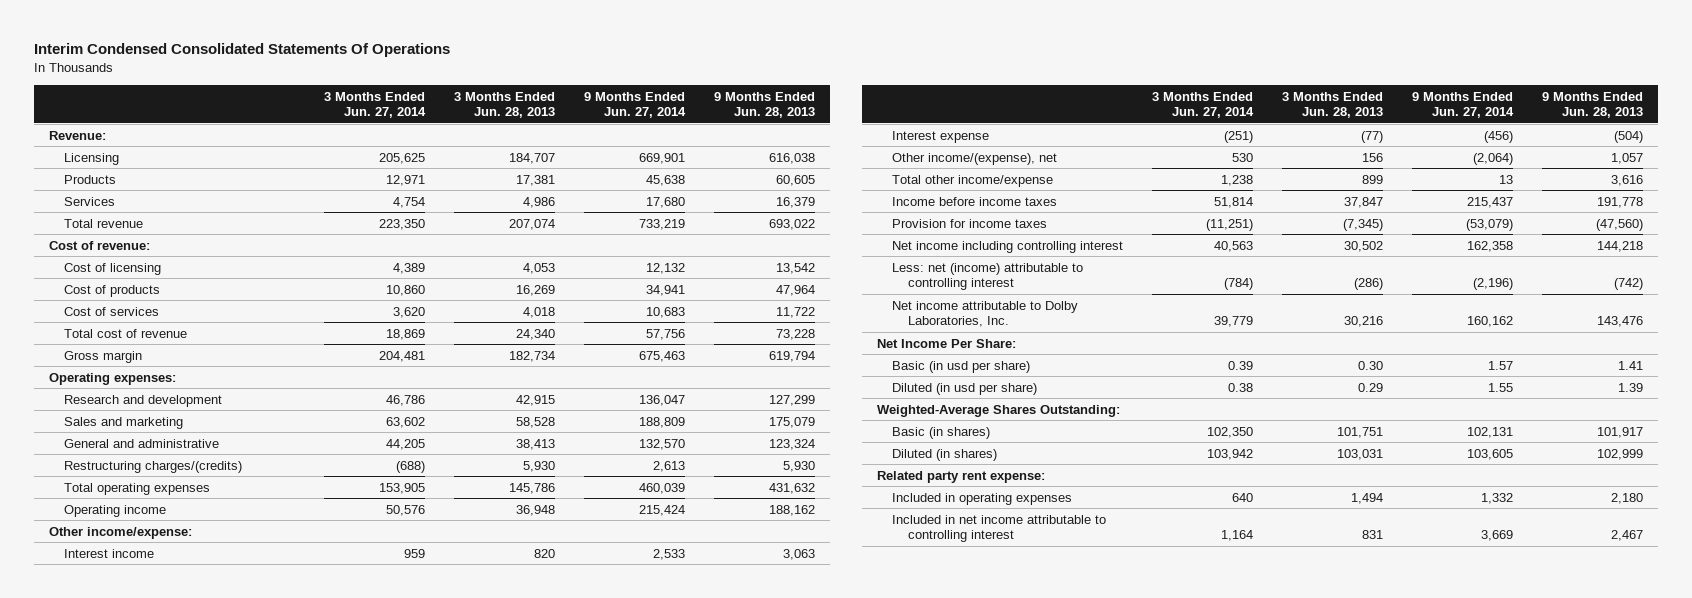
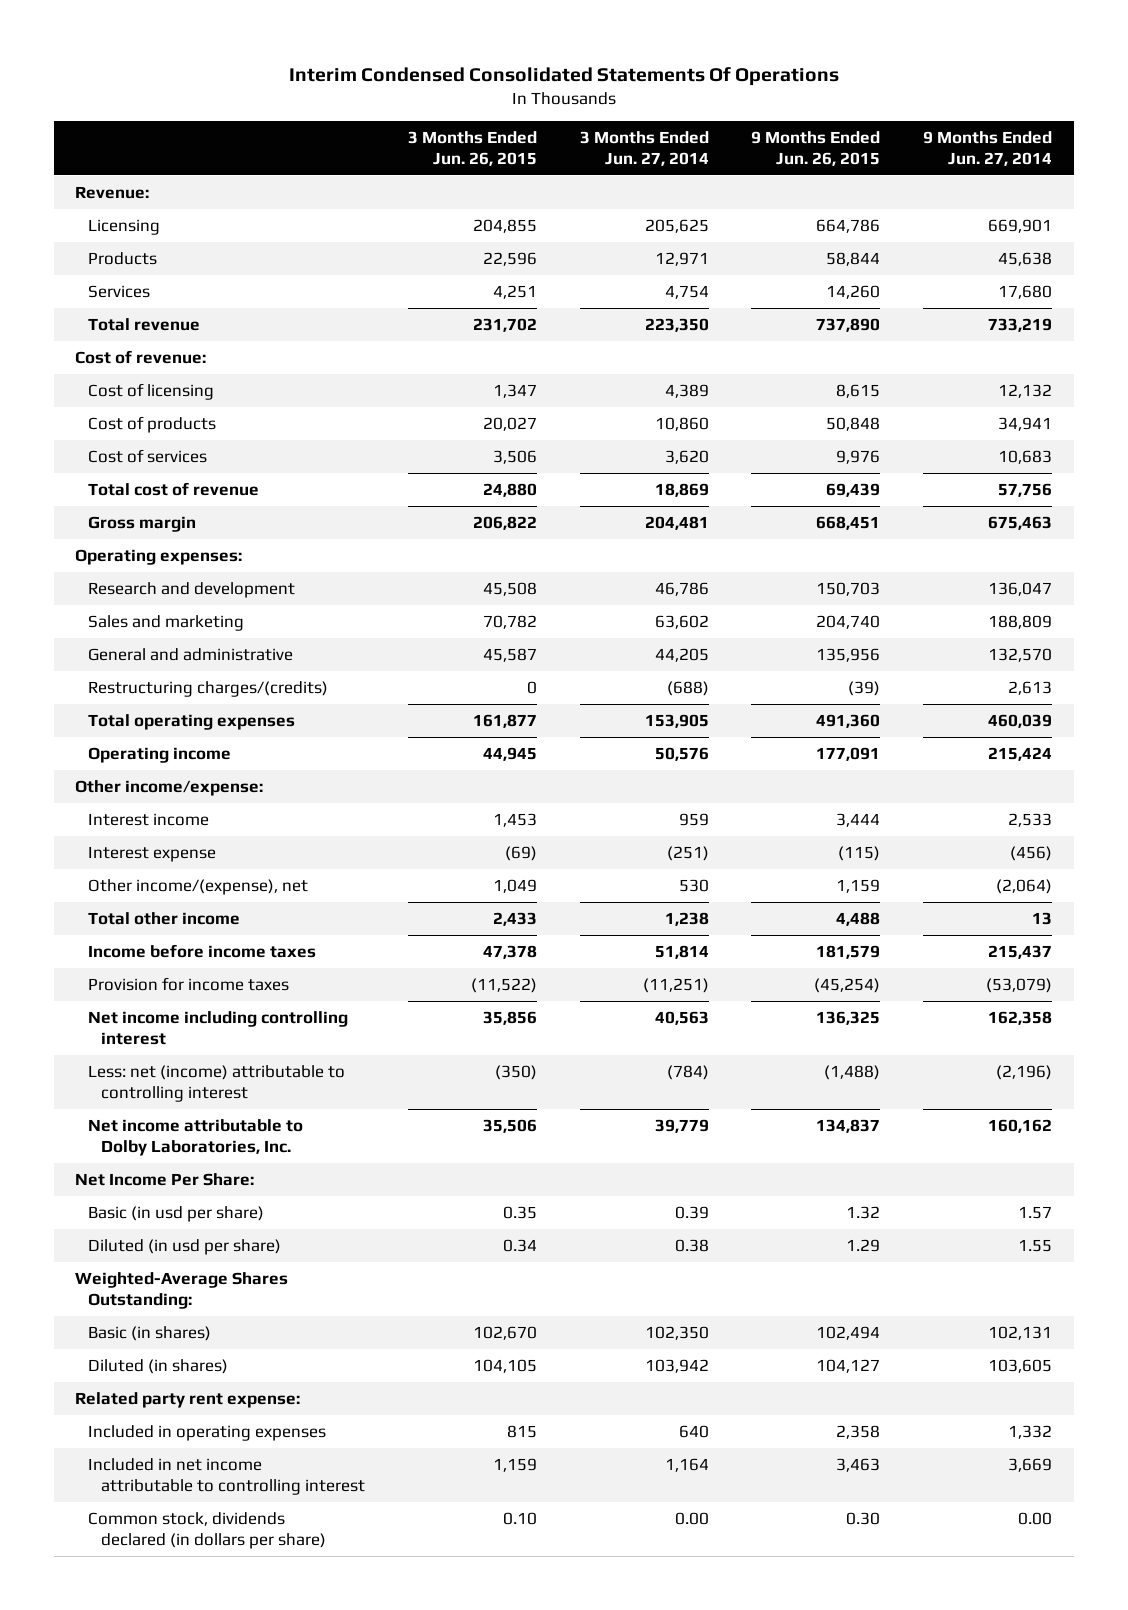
- | 3 Months Ended Jun. 27, 2014 | 3 Months Ended Jun. 28, 2013 | 9 Months Ended Jun. 27, 2014 | 9 Months Ended Jun. 28, 2013
+ | 3 Months Ended Jun. 26, 2015 | 3 Months Ended Jun. 27, 2014 | 9 Months Ended Jun. 26, 2015 | 9 Months Ended Jun. 27, 2014
- Total other income/expense | 1,238 | 899 | 13 | 3,616
+ Total other income | 2,433 | 1,238 | 4,488 | 13
+ Common stock, dividends declared (in dollars per share) | 0.10 | 0.00 | 0.30 | 0.00

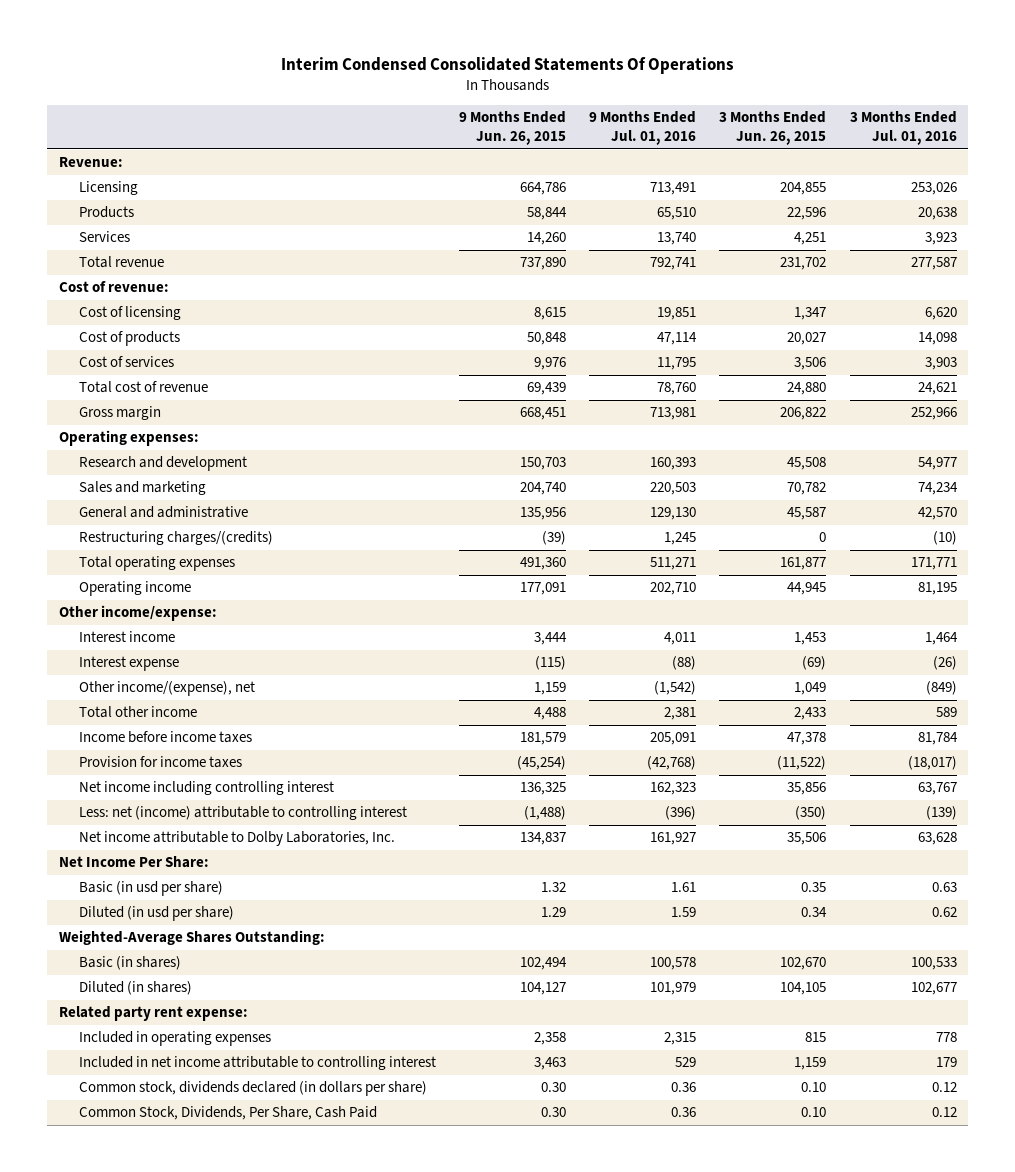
- | 3 Months Ended Jun. 26, 2015 | 3 Months Ended Jun. 27, 2014 | 9 Months Ended Jun. 26, 2015 | 9 Months Ended Jun. 27, 2014
+ | 9 Months Ended Jun. 26, 2015 | 9 Months Ended Jul. 01, 2016 | 3 Months Ended Jun. 26, 2015 | 3 Months Ended Jul. 01, 2016
+ Common Stock, Dividends, Per Share, Cash Paid | 0.30 | 0.36 | 0.10 | 0.12

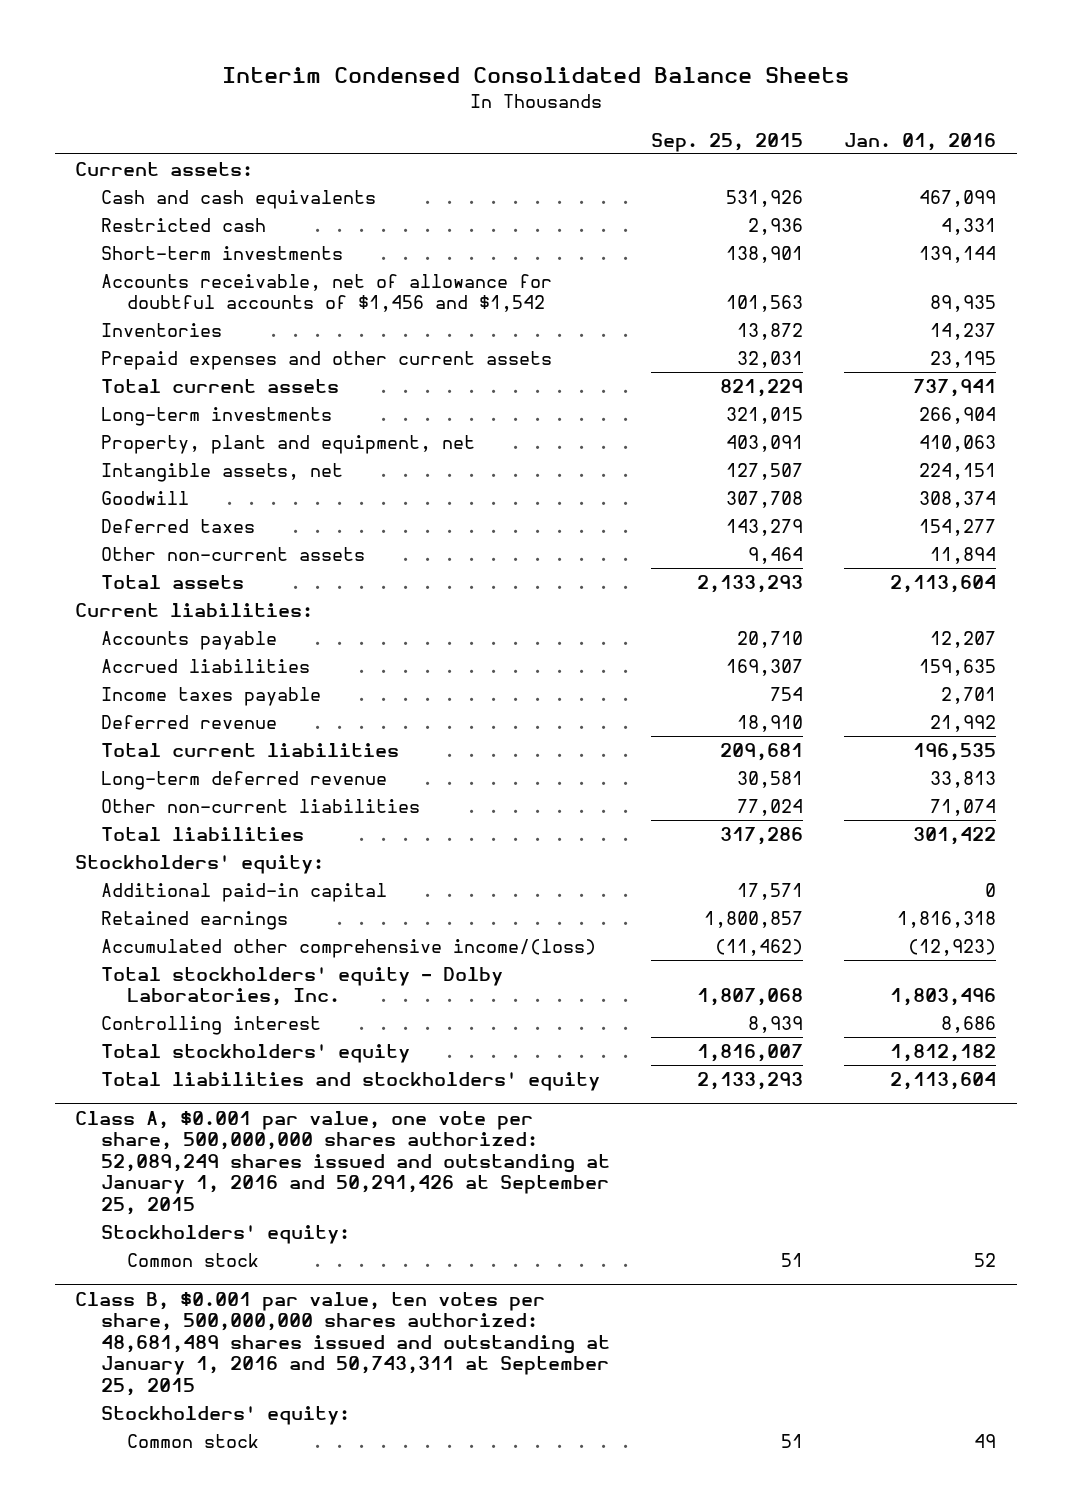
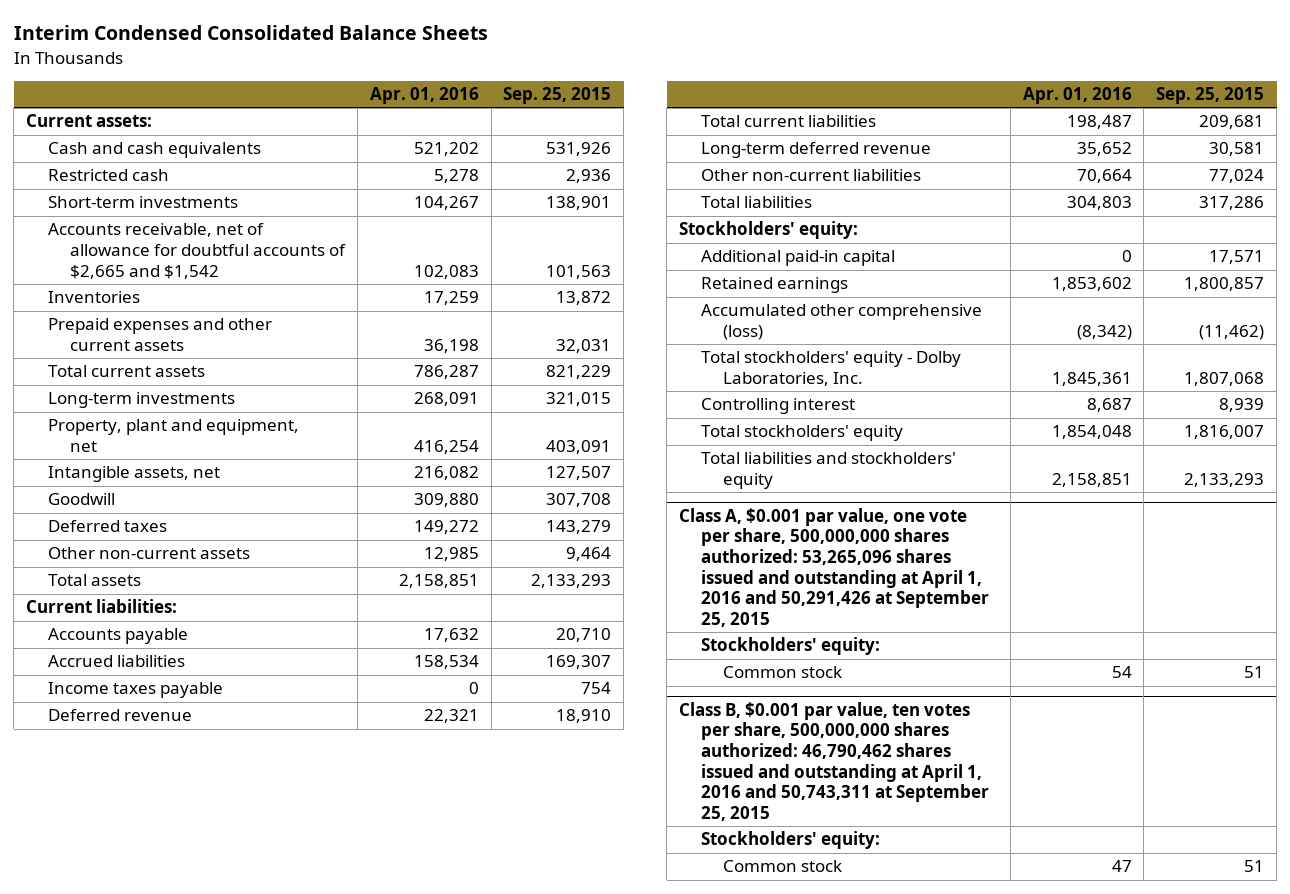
- | Sep. 25, 2015 | Jan. 01, 2016
+ | Apr. 01, 2016 | Sep. 25, 2015
- Accounts receivable, net of allowance for doubtful accounts of $1,456 and $1,542 | 101,563 | 89,935
+ Accounts receivable, net of allowance for doubtful accounts of $2,665 and $1,542 | 102,083 | 101,563
- Accumulated other comprehensive income/(loss) | (11,462) | (12,923)
+ Accumulated other comprehensive (loss) | (8,342) | (11,462)
- Class A, $0.001 par value, one vote per share, 500,000,000 shares authorized: 52,089,249 shares issued and outstanding at January 1, 2016 and 50,291,426 at September 25, 2015
+ Class A, $0.001 par value, one vote per share, 500,000,000 shares authorized: 53,265,096 shares issued and outstanding at April 1, 2016 and 50,291,426 at September 25, 2015
- Class B, $0.001 par value, ten votes per share, 500,000,000 shares authorized: 48,681,489 shares issued and outstanding at January 1, 2016 and 50,743,311 at September 25, 2015
+ Class B, $0.001 par value, ten votes per share, 500,000,000 shares authorized: 46,790,462 shares issued and outstanding at April 1, 2016 and 50,743,311 at September 25, 2015

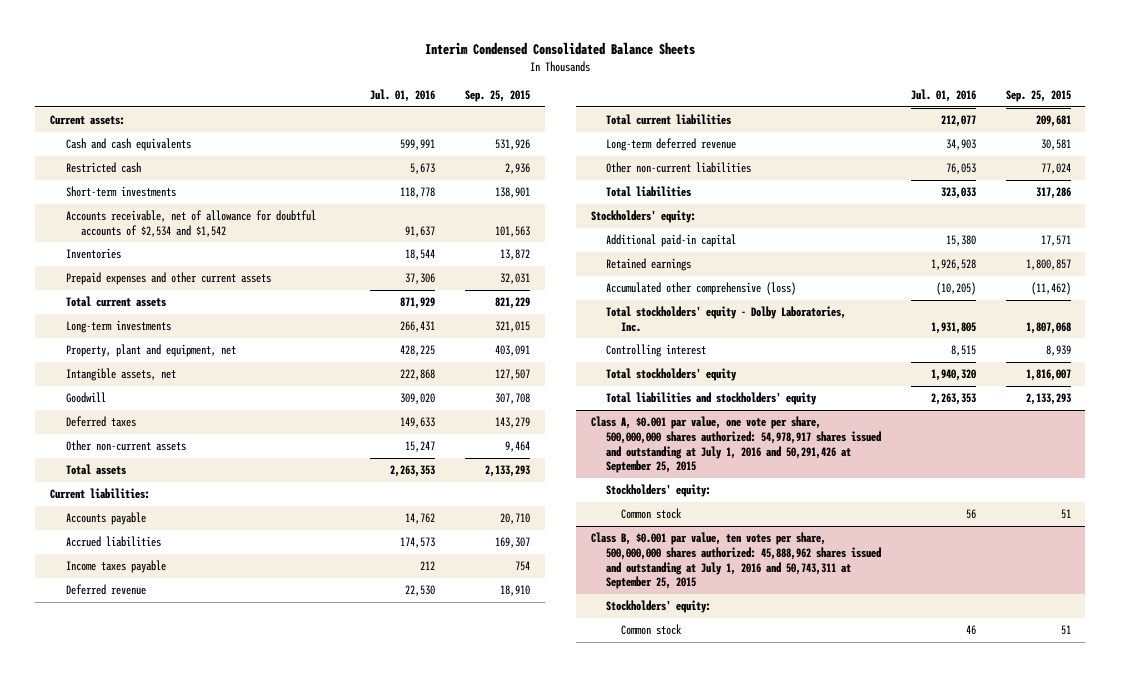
- | Apr. 01, 2016 | Sep. 25, 2015
+ | Jul. 01, 2016 | Sep. 25, 2015
- Accounts receivable, net of allowance for doubtful accounts of $2,665 and $1,542 | 102,083 | 101,563
+ Accounts receivable, net of allowance for doubtful accounts of $2,534 and $1,542 | 91,637 | 101,563
- Class A, $0.001 par value, one vote per share, 500,000,000 shares authorized: 53,265,096 shares issued and outstanding at April 1, 2016 and 50,291,426 at September 25, 2015
+ Class A, $0.001 par value, one vote per share, 500,000,000 shares authorized: 54,978,917 shares issued and outstanding at July 1, 2016 and 50,291,426 at September 25, 2015
- Class B, $0.001 par value, ten votes per share, 500,000,000 shares authorized: 46,790,462 shares issued and outstanding at April 1, 2016 and 50,743,311 at September 25, 2015
+ Class B, $0.001 par value, ten votes per share, 500,000,000 shares authorized: 45,888,962 shares issued and outstanding at July 1, 2016 and 50,743,311 at September 25, 2015

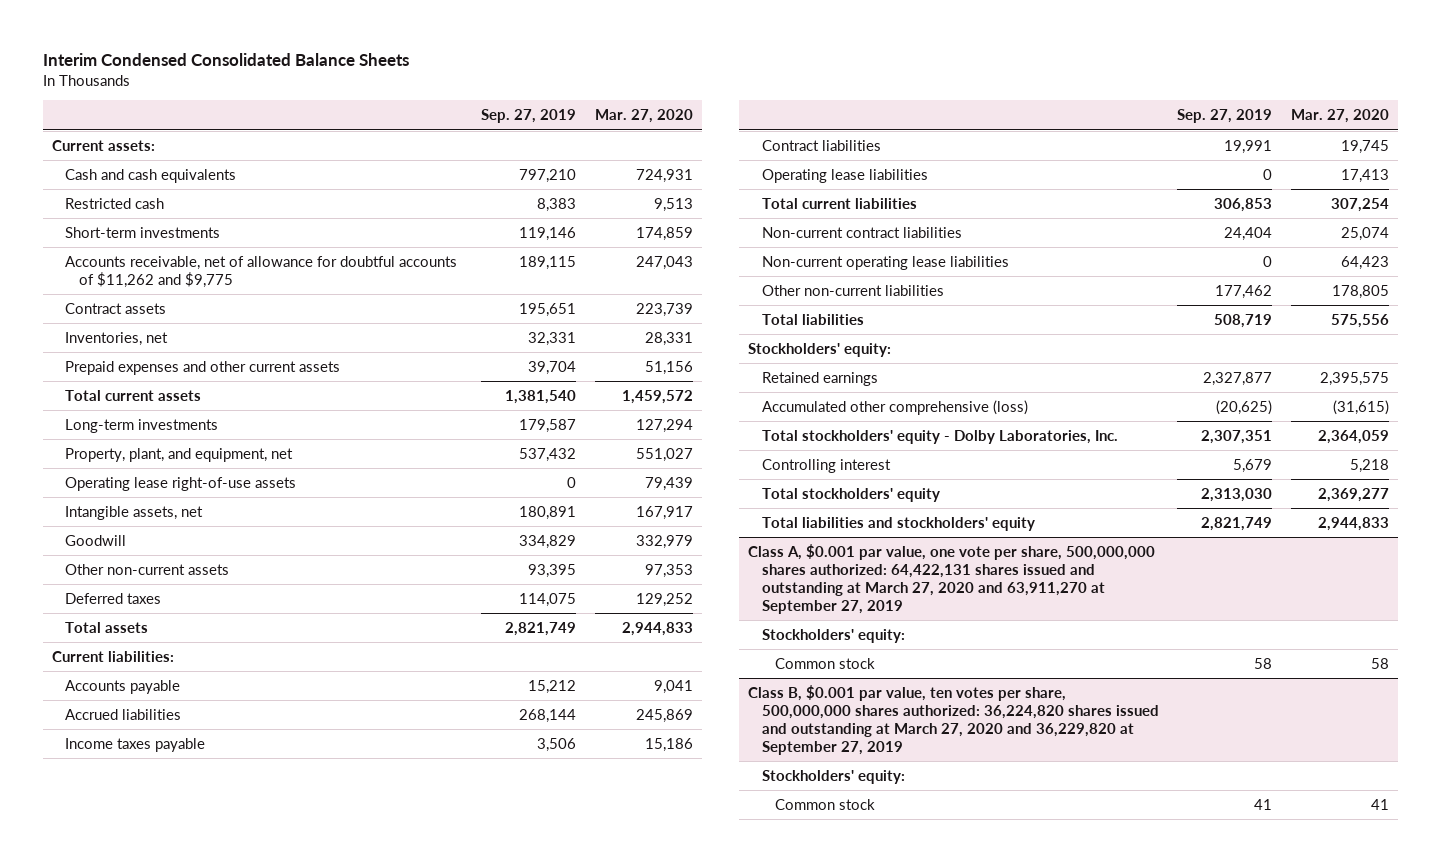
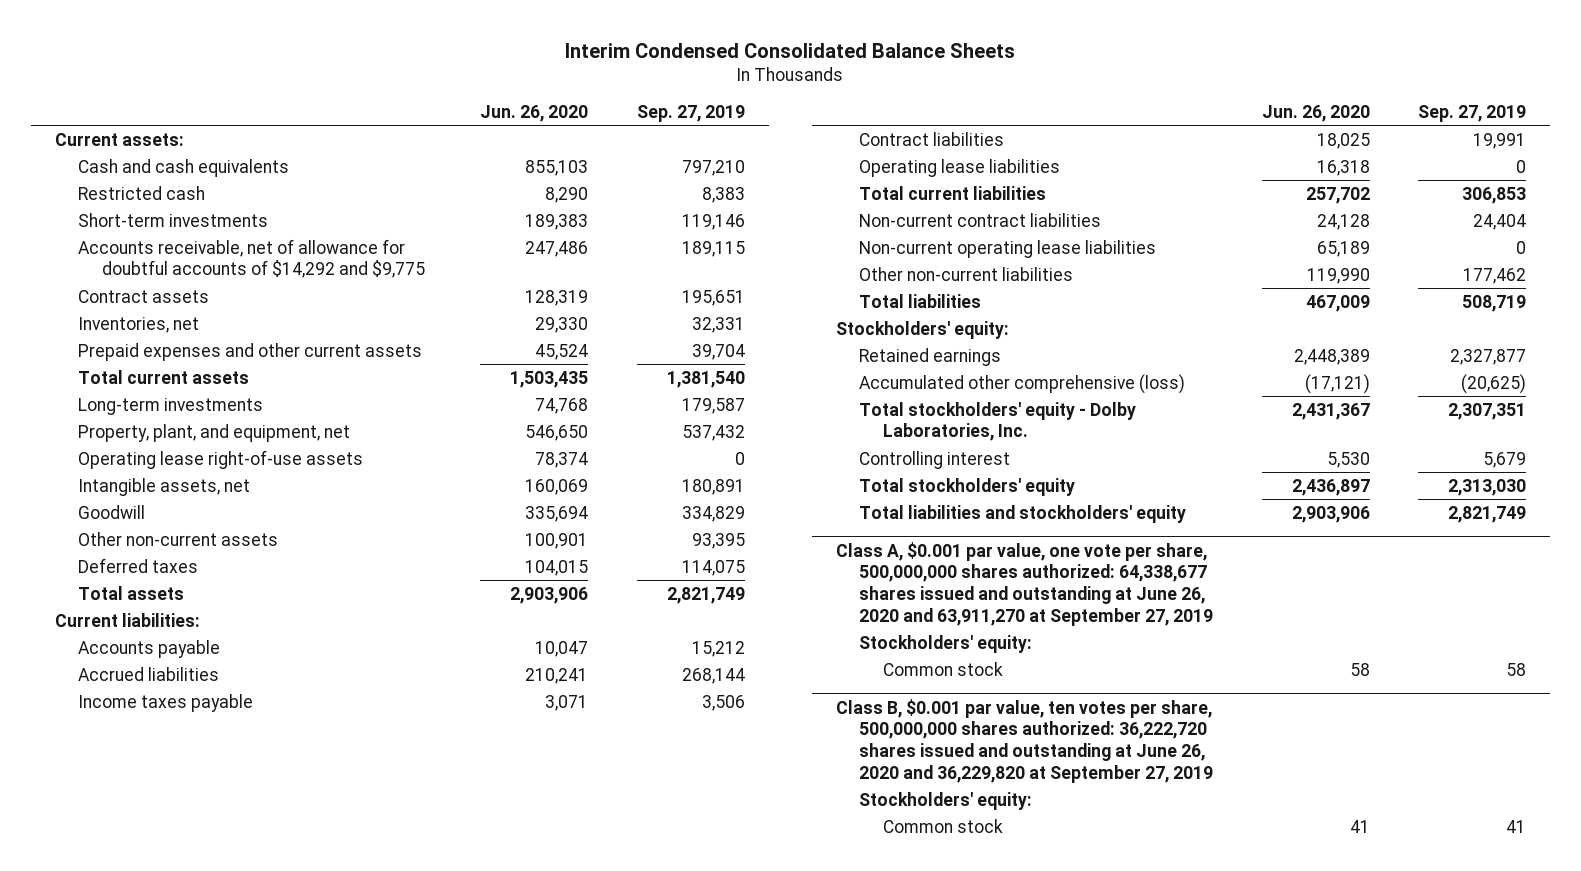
- | Sep. 27, 2019 | Mar. 27, 2020
+ | Jun. 26, 2020 | Sep. 27, 2019
- Accounts receivable, net of allowance for doubtful accounts of $11,262 and $9,775 | 189,115 | 247,043
+ Accounts receivable, net of allowance for doubtful accounts of $14,292 and $9,775 | 247,486 | 189,115
- Class A, $0.001 par value, one vote per share, 500,000,000 shares authorized: 64,422,131 shares issued and outstanding at March 27, 2020 and 63,911,270 at September 27, 2019
+ Class A, $0.001 par value, one vote per share, 500,000,000 shares authorized: 64,338,677 shares issued and outstanding at June 26, 2020 and 63,911,270 at September 27, 2019
- Class B, $0.001 par value, ten votes per share, 500,000,000 shares authorized: 36,224,820 shares issued and outstanding at March 27, 2020 and 36,229,820 at September 27, 2019
+ Class B, $0.001 par value, ten votes per share, 500,000,000 shares authorized: 36,222,720 shares issued and outstanding at June 26, 2020 and 36,229,820 at September 27, 2019

